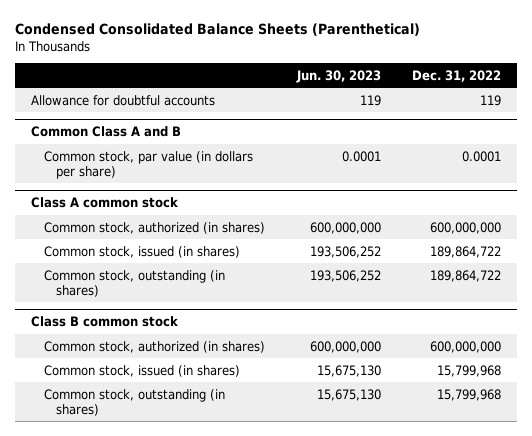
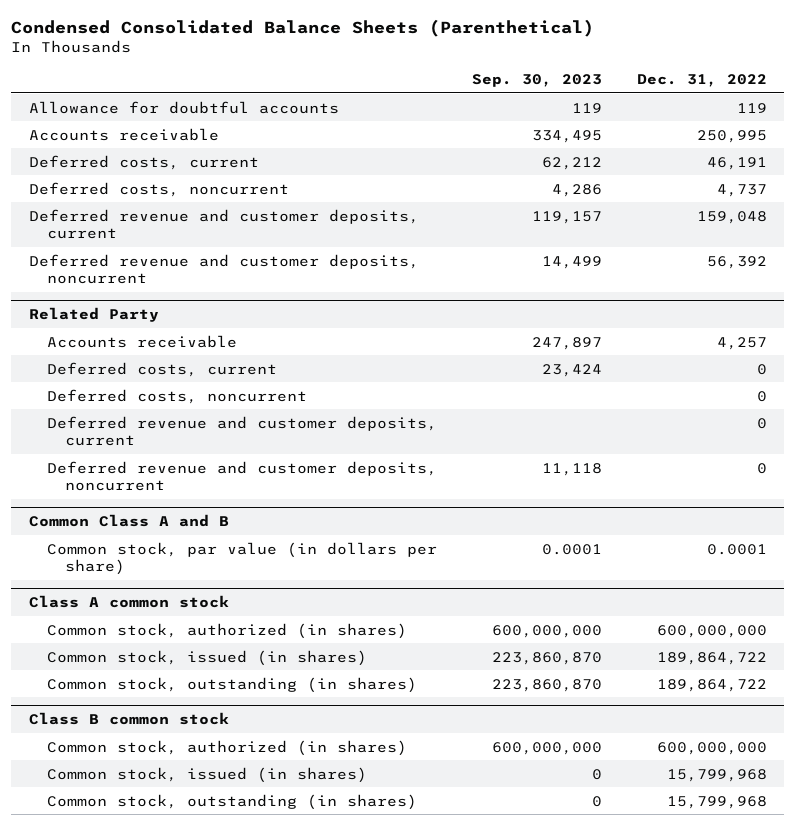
- | Jun. 30, 2023 | Dec. 31, 2022
+ | Sep. 30, 2023 | Dec. 31, 2022
+ Accounts receivable | 334,495 | 250,995
+ Deferred costs, current | 62,212 | 46,191
+ Deferred costs, noncurrent | 4,286 | 4,737
+ Deferred revenue and customer deposits, current | 119,157 | 159,048
+ Deferred revenue and customer deposits, noncurrent | 14,499 | 56,392
+ Related Party
+ Accounts receivable | 247,897 | 4,257
+ Deferred costs, current | 23,424 | 0
+ Deferred costs, noncurrent | | 0
+ Deferred revenue and customer deposits, current | | 0
+ Deferred revenue and customer deposits, noncurrent | 11,118 | 0

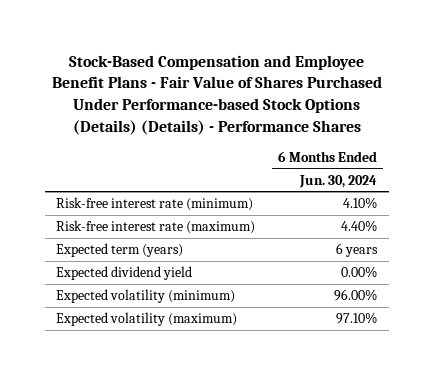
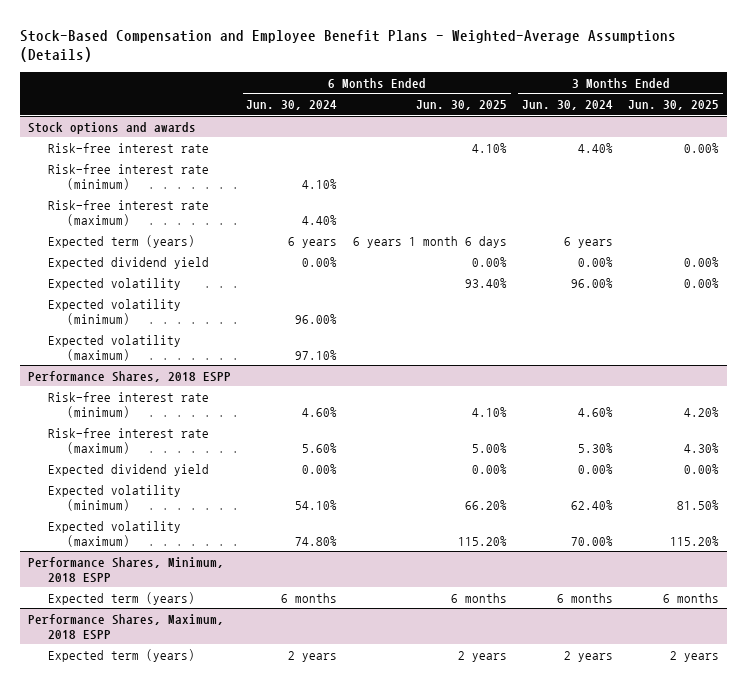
- Stock-Based Compensation and Employee Benefit Plans - Fair Value of Shares Purchased Under Performance-based Stock Options (Details) (Details) - Performance Shares
+ Stock-Based Compensation and Employee Benefit Plans - Weighted-Average Assumptions (Details)
- | 6 Months Ended Jun. 30, 2024
+ | 6 Months Ended Jun. 30, 2024 | 6 Months Ended Jun. 30, 2025 | 3 Months Ended Jun. 30, 2024 | 3 Months Ended Jun. 30, 2025
+ Stock options and awards
+ Risk-free interest rate | | 4.10% | 4.40% | 0.00%
+ Expected volatility | | 93.40% | 96.00% | 0.00%
+ Performance Shares, 2018 ESPP
+ Risk-free interest rate (minimum) | 4.60% | 4.10% | 4.60% | 4.20%
+ Risk-free interest rate (maximum) | 5.60% | 5.00% | 5.30% | 4.30%
+ Expected dividend yield | 0.00% | 0.00% | 0.00% | 0.00%
+ Expected volatility (minimum) | 54.10% | 66.20% | 62.40% | 81.50%
+ Expected volatility (maximum) | 74.80% | 115.20% | 70.00% | 115.20%
+ Performance Shares, Minimum, 2018 ESPP
+ Expected term (years) | 6 months | 6 months | 6 months | 6 months
+ Performance Shares, Maximum, 2018 ESPP
+ Expected term (years) | 2 years | 2 years | 2 years | 2 years

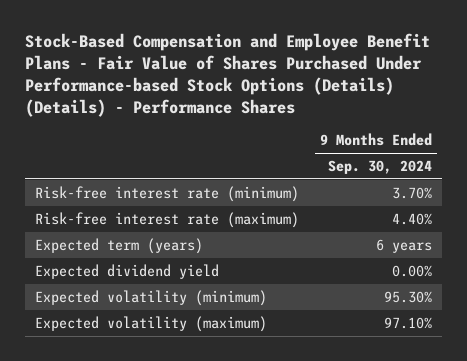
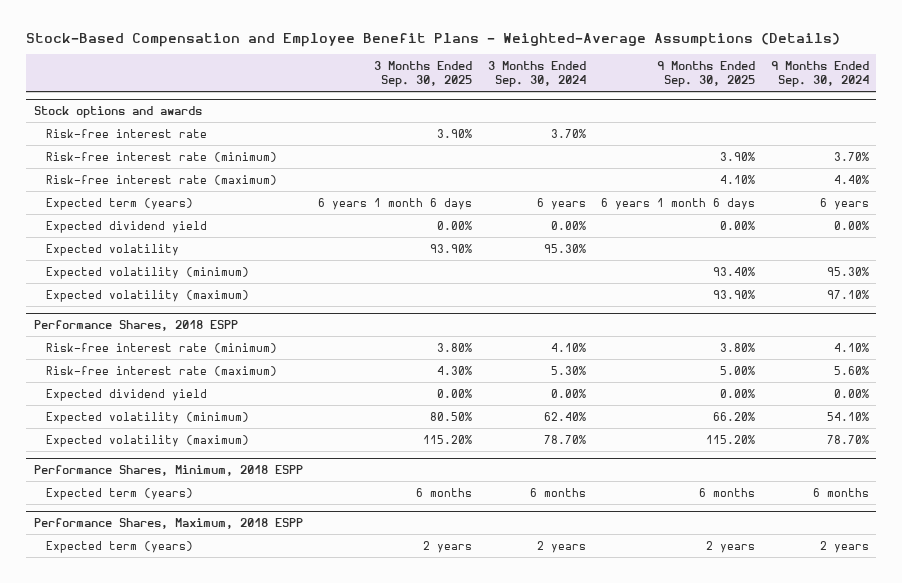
- Stock-Based Compensation and Employee Benefit Plans - Fair Value of Shares Purchased Under Performance-based Stock Options (Details) (Details) - Performance Shares
+ Stock-Based Compensation and Employee Benefit Plans - Weighted-Average Assumptions (Details)
- | 9 Months Ended Sep. 30, 2024
+ | 3 Months Ended Sep. 30, 2025 | 3 Months Ended Sep. 30, 2024 | 9 Months Ended Sep. 30, 2025 | 9 Months Ended Sep. 30, 2024
+ Stock options and awards
+ Risk-free interest rate | 3.90% | 3.70% | |
+ Expected volatility | 93.90% | 95.30% | |
+ Performance Shares, 2018 ESPP
+ Risk-free interest rate (minimum) | 3.80% | 4.10% | 3.80% | 4.10%
+ Risk-free interest rate (maximum) | 4.30% | 5.30% | 5.00% | 5.60%
+ Expected dividend yield | 0.00% | 0.00% | 0.00% | 0.00%
+ Expected volatility (minimum) | 80.50% | 62.40% | 66.20% | 54.10%
+ Expected volatility (maximum) | 115.20% | 78.70% | 115.20% | 78.70%
+ Performance Shares, Minimum, 2018 ESPP
+ Expected term (years) | 6 months | 6 months | 6 months | 6 months
+ Performance Shares, Maximum, 2018 ESPP
+ Expected term (years) | 2 years | 2 years | 2 years | 2 years

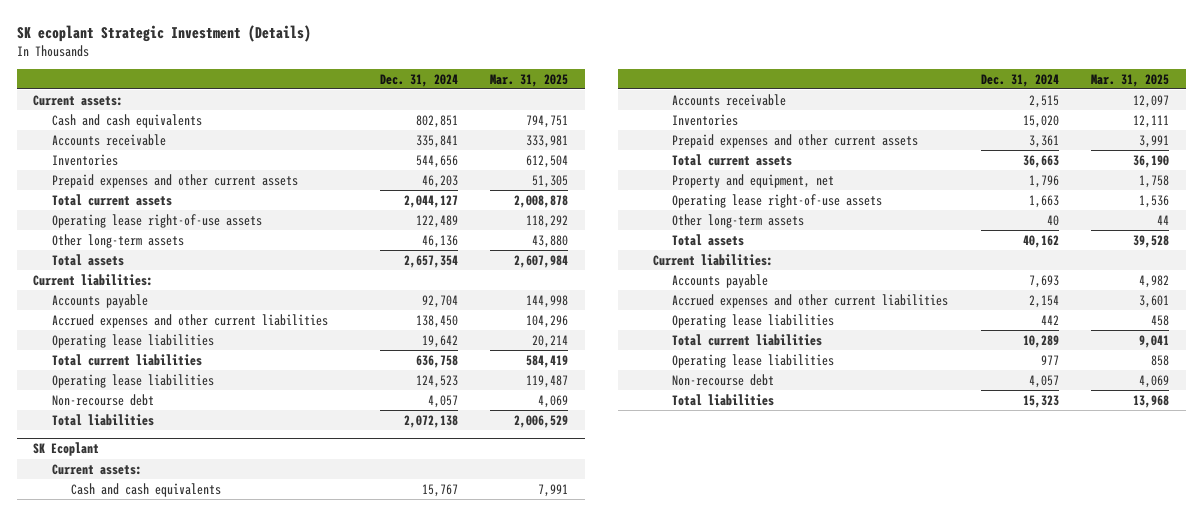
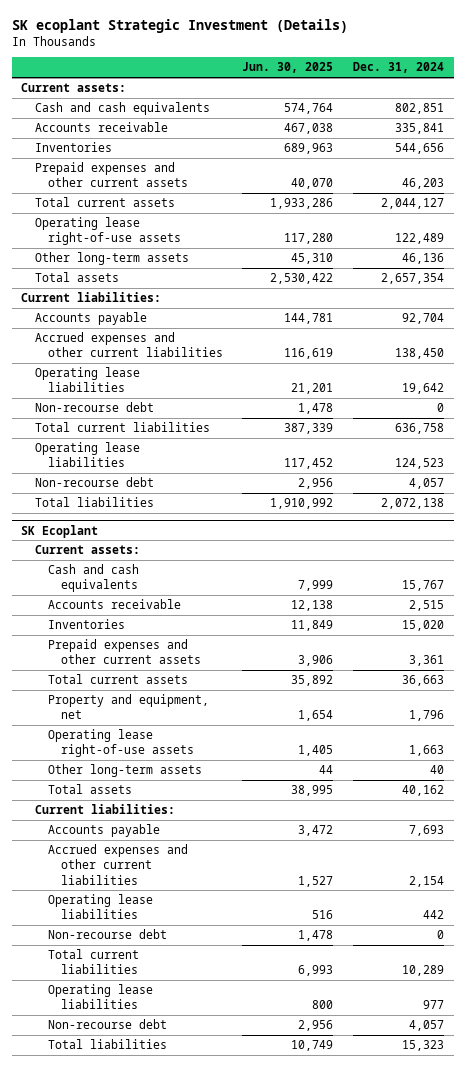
- | Dec. 31, 2024 | Mar. 31, 2025
+ | Jun. 30, 2025 | Dec. 31, 2024
+ Non-recourse debt | 1,478 | 0
@ SK Ecoplant
+ Non-recourse debt | 1,478 | 0

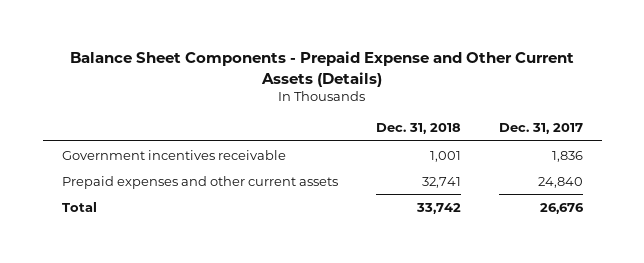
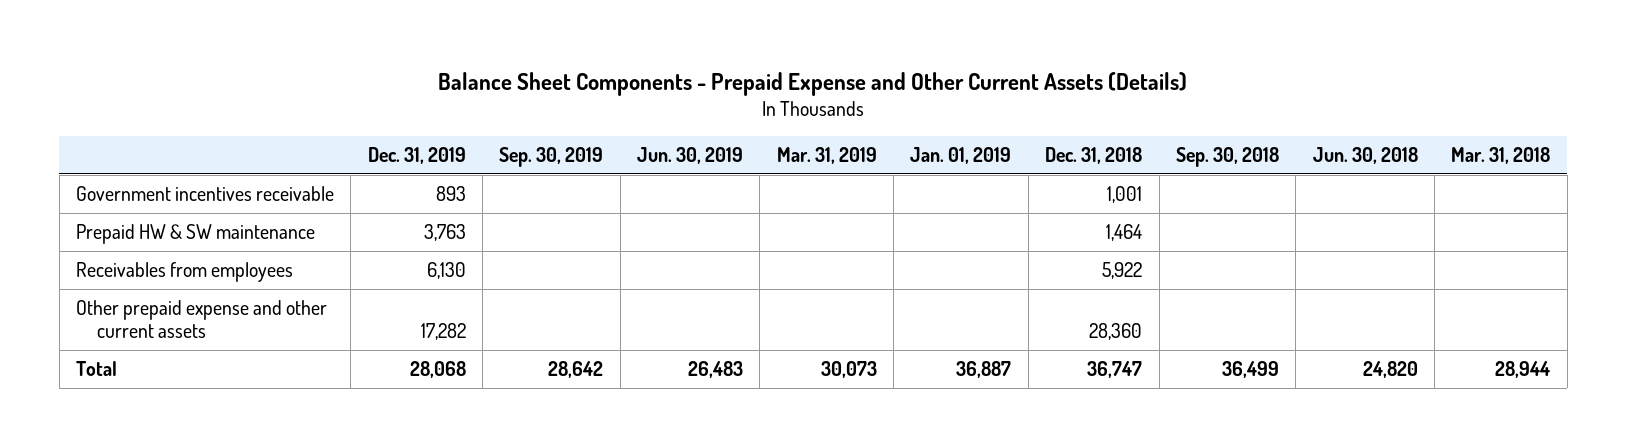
- | Dec. 31, 2018 | Dec. 31, 2017
+ | Dec. 31, 2019 | Sep. 30, 2019 | Jun. 30, 2019 | Mar. 31, 2019 | Jan. 01, 2019 | Dec. 31, 2018 | Sep. 30, 2018 | Jun. 30, 2018 | Mar. 31, 2018
- Prepaid expenses and other current assets | 32,741 | 24,840
- Total | 33,742 | 26,676
+ Prepaid HW & SW maintenance | 3,763 | | | | | 1,464 | | |
+ Receivables from employees | 6,130 | | | | | 5,922 | | |
+ Other prepaid expense and other current assets | 17,282 | | | | | 28,360 | | |
+ Total | 28,068 | 28,642 | 26,483 | 30,073 | 36,887 | 36,747 | 36,499 | 24,820 | 28,944

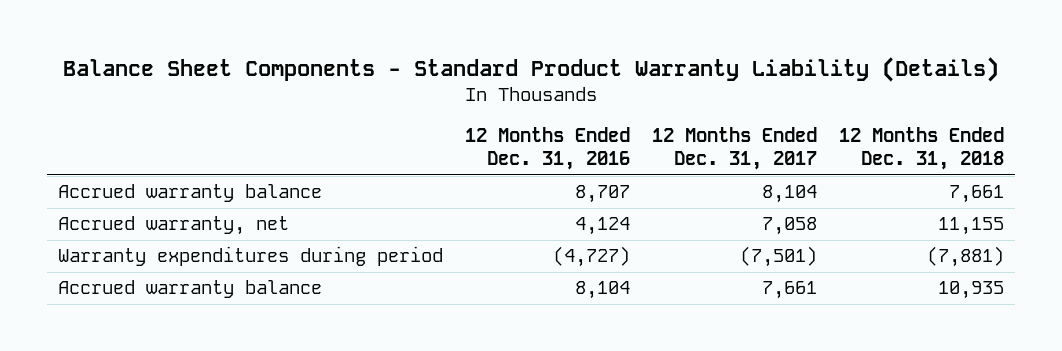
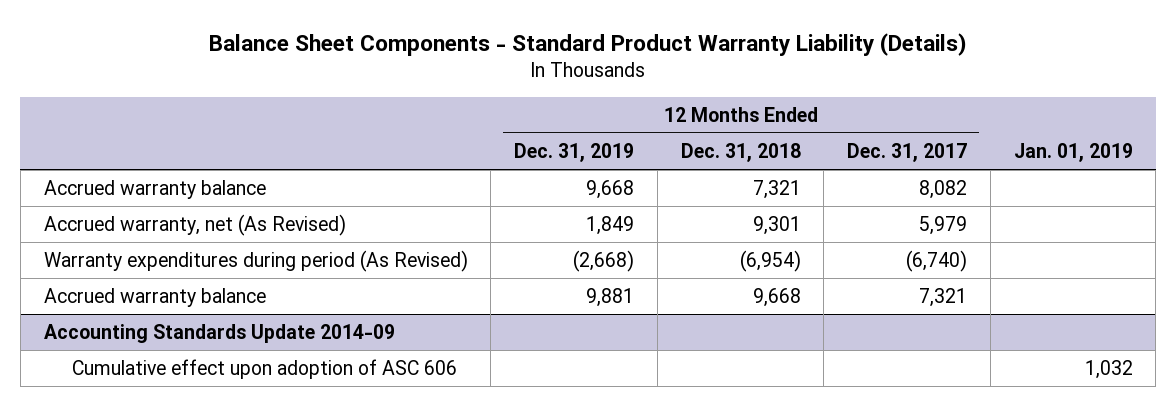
- | 12 Months Ended Dec. 31, 2016 | 12 Months Ended Dec. 31, 2017 | 12 Months Ended Dec. 31, 2018
+ | 12 Months Ended Dec. 31, 2019 | 12 Months Ended Dec. 31, 2018 | 12 Months Ended Dec. 31, 2017 | Jan. 01, 2019
- Accrued warranty balance | 8,707 | 8,104 | 7,661
- Accrued warranty, net | 4,124 | 7,058 | 11,155
- Warranty expenditures during period | (4,727) | (7,501) | (7,881)
- Accrued warranty balance | 8,104 | 7,661 | 10,935
+ Accrued warranty balance | 9,668 | 7,321 | 8,082 |
+ Accrued warranty, net (As Revised) | 1,849 | 9,301 | 5,979 |
+ Warranty expenditures during period (As Revised) | (2,668) | (6,954) | (6,740) |
+ Accrued warranty balance | 9,881 | 9,668 | 7,321 |
+ Accounting Standards Update 2014-09
+ Cumulative effect upon adoption of ASC 606 | | | | 1,032

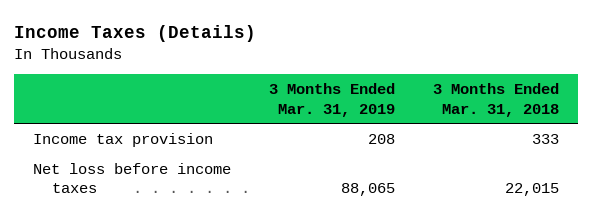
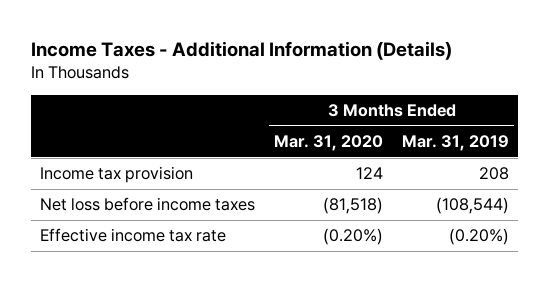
- Income Taxes (Details)
+ Income Taxes - Additional Information (Details)
- | 3 Months Ended Mar. 31, 2019 | 3 Months Ended Mar. 31, 2018
+ | 3 Months Ended Mar. 31, 2020 | 3 Months Ended Mar. 31, 2019
- Net loss before income taxes | 88,065 | 22,015
+ Net loss before income taxes | (81,518) | (108,544)
+ Effective income tax rate | (0.20%) | (0.20%)

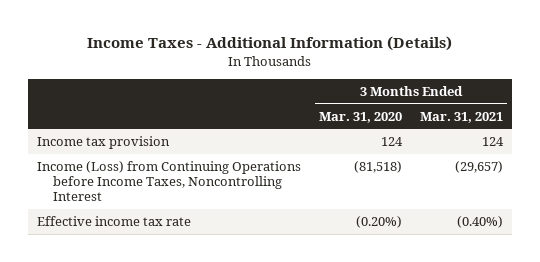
- | 3 Months Ended Mar. 31, 2020 | 3 Months Ended Mar. 31, 2019
+ | 3 Months Ended Mar. 31, 2020 | 3 Months Ended Mar. 31, 2021
- Net loss before income taxes | (81,518) | (108,544)
+ Income (Loss) from Continuing Operations before Income Taxes, Noncontrolling Interest | (81,518) | (29,657)

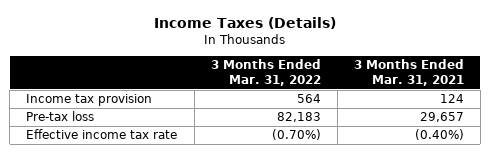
- Income Taxes - Additional Information (Details)
+ Income Taxes (Details)
- | 3 Months Ended Mar. 31, 2020 | 3 Months Ended Mar. 31, 2021
+ | 3 Months Ended Mar. 31, 2022 | 3 Months Ended Mar. 31, 2021
- Income (Loss) from Continuing Operations before Income Taxes, Noncontrolling Interest | (81,518) | (29,657)
+ Pre-tax loss | 82,183 | 29,657

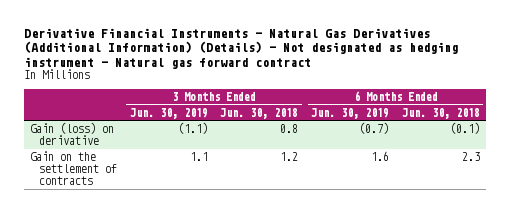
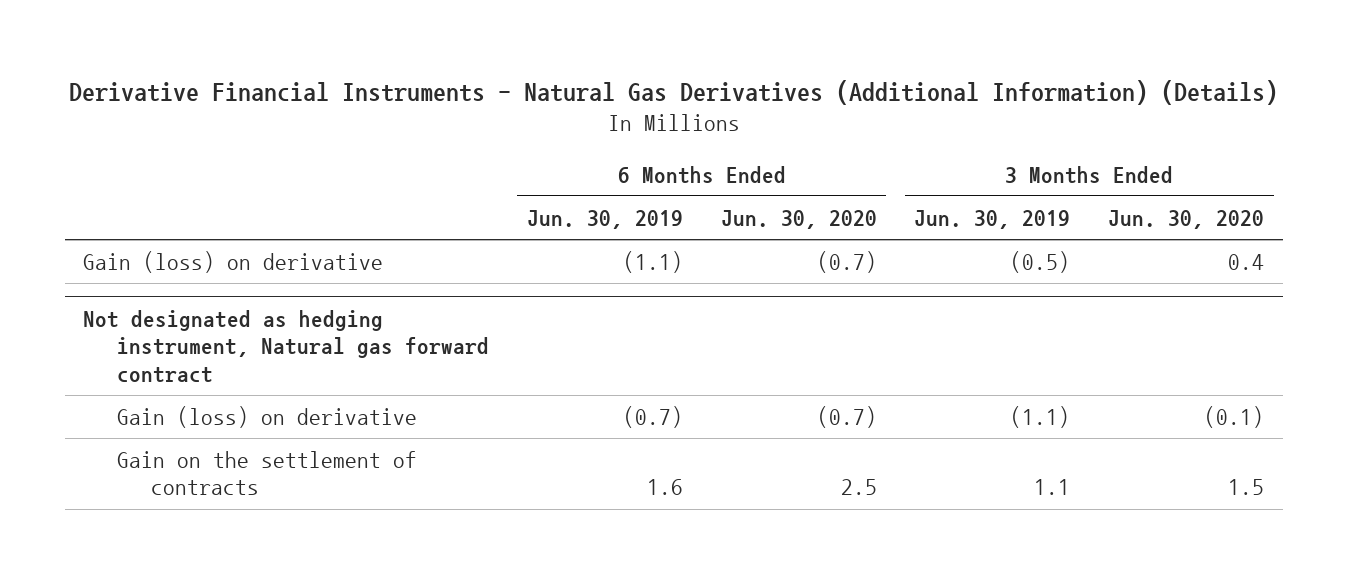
- Derivative Financial Instruments - Natural Gas Derivatives (Additional Information) (Details) - Not designated as hedging instrument - Natural gas forward contract
+ Derivative Financial Instruments - Natural Gas Derivatives (Additional Information) (Details)
- | 3 Months Ended Jun. 30, 2019 | 3 Months Ended Jun. 30, 2018 | 6 Months Ended Jun. 30, 2019 | 6 Months Ended Jun. 30, 2018
+ | 6 Months Ended Jun. 30, 2019 | 6 Months Ended Jun. 30, 2020 | 3 Months Ended Jun. 30, 2019 | 3 Months Ended Jun. 30, 2020
+ Gain (loss) on derivative | (1.1) | (0.7) | (0.5) | 0.4
+ Not designated as hedging instrument, Natural gas forward contract

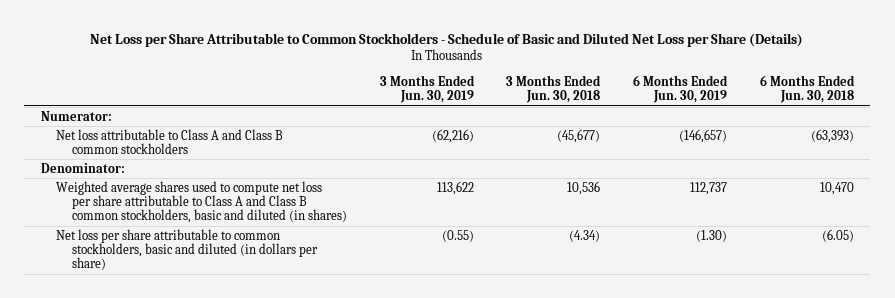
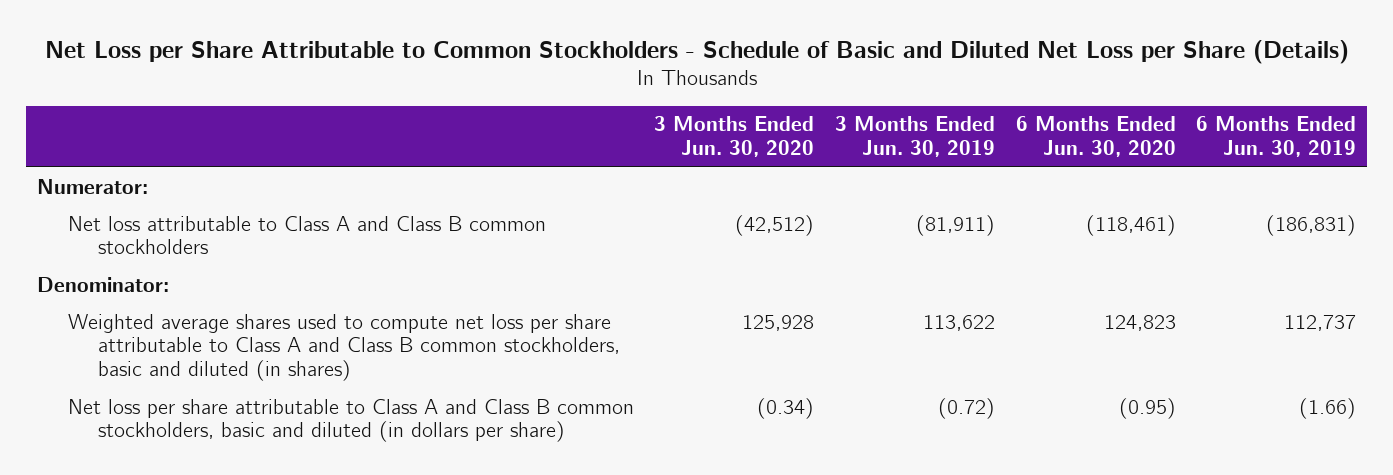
- | 3 Months Ended Jun. 30, 2019 | 3 Months Ended Jun. 30, 2018 | 6 Months Ended Jun. 30, 2019 | 6 Months Ended Jun. 30, 2018
+ | 3 Months Ended Jun. 30, 2020 | 3 Months Ended Jun. 30, 2019 | 6 Months Ended Jun. 30, 2020 | 6 Months Ended Jun. 30, 2019
- Net loss attributable to Class A and Class B common stockholders | (62,216) | (45,677) | (146,657) | (63,393)
+ Net loss attributable to Class A and Class B common stockholders | (42,512) | (81,911) | (118,461) | (186,831)
- Net loss per share attributable to common stockholders, basic and diluted (in dollars per share) | (0.55) | (4.34) | (1.30) | (6.05)
+ Net loss per share attributable to Class A and Class B common stockholders, basic and diluted (in dollars per share) | (0.34) | (0.72) | (0.95) | (1.66)

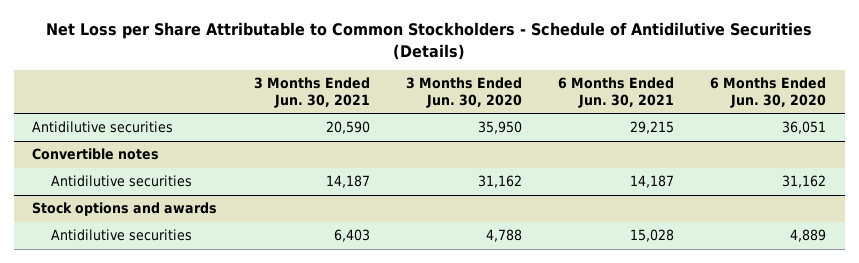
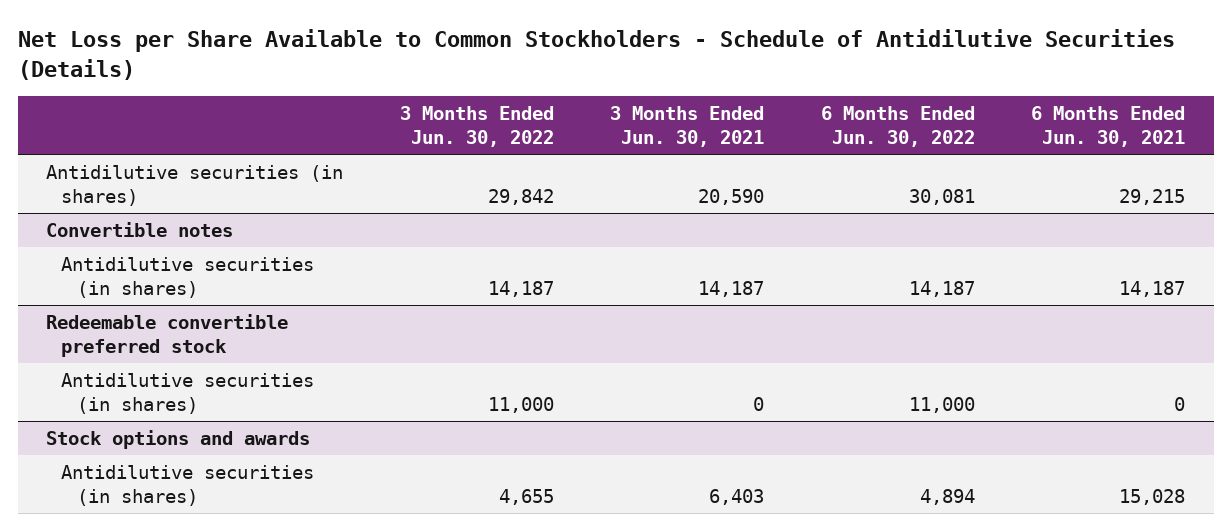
- Net Loss per Share Attributable to Common Stockholders - Schedule of Antidilutive Securities (Details)
+ Net Loss per Share Available to Common Stockholders - Schedule of Antidilutive Securities (Details)
- | 3 Months Ended Jun. 30, 2021 | 3 Months Ended Jun. 30, 2020 | 6 Months Ended Jun. 30, 2021 | 6 Months Ended Jun. 30, 2020
+ | 3 Months Ended Jun. 30, 2022 | 3 Months Ended Jun. 30, 2021 | 6 Months Ended Jun. 30, 2022 | 6 Months Ended Jun. 30, 2021
- Antidilutive securities | 20,590 | 35,950 | 29,215 | 36,051
+ Antidilutive securities (in shares) | 29,842 | 20,590 | 30,081 | 29,215
@ Convertible notes
- Antidilutive securities | 14,187 | 31,162 | 14,187 | 31,162
+ Antidilutive securities (in shares) | 14,187 | 14,187 | 14,187 | 14,187
+ Redeemable convertible preferred stock
+ Antidilutive securities (in shares) | 11,000 | 0 | 11,000 | 0
@ Stock options and awards
- Antidilutive securities | 6,403 | 4,788 | 15,028 | 4,889
+ Antidilutive securities (in shares) | 4,655 | 6,403 | 4,894 | 15,028

